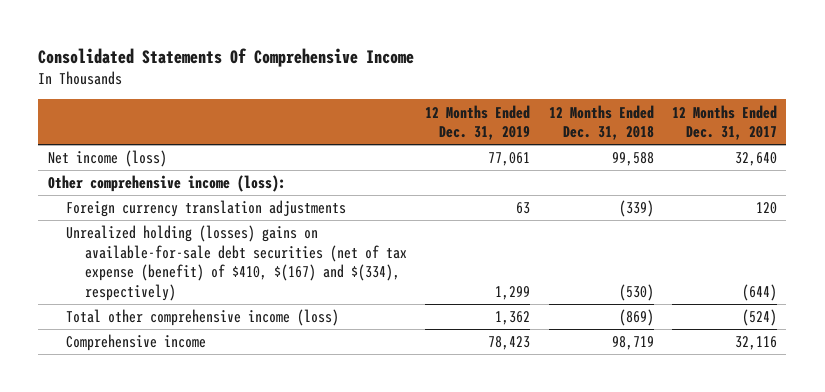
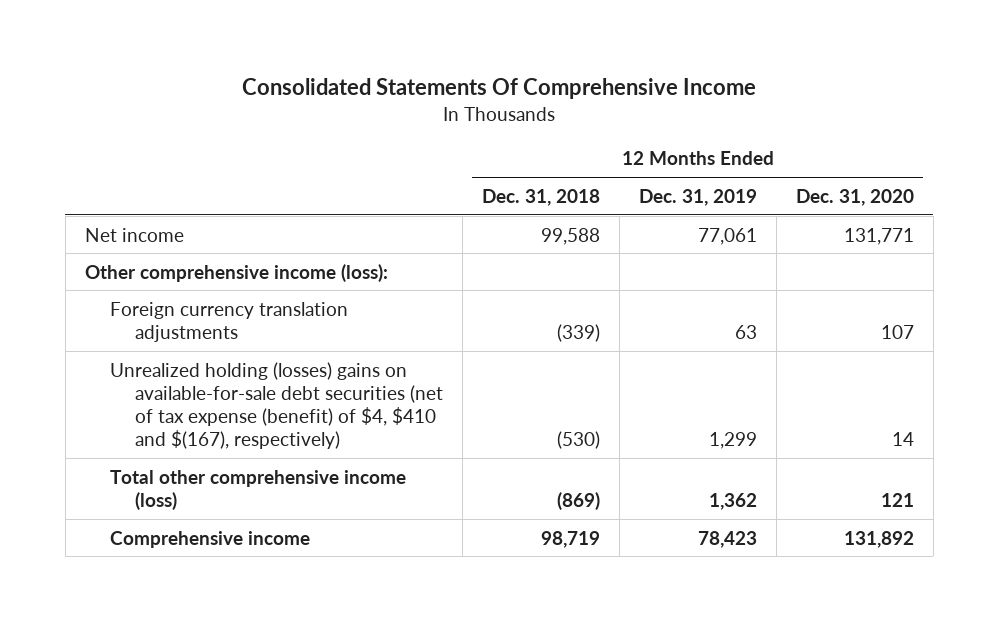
- | 12 Months Ended Dec. 31, 2019 | 12 Months Ended Dec. 31, 2018 | 12 Months Ended Dec. 31, 2017
+ | 12 Months Ended Dec. 31, 2018 | 12 Months Ended Dec. 31, 2019 | 12 Months Ended Dec. 31, 2020
- Net income (loss) | 77,061 | 99,588 | 32,640
+ Net income | 99,588 | 77,061 | 131,771
- Unrealized holding (losses) gains on available-for-sale debt securities (net of tax expense (benefit) of $410, $(167) and $(334), respectively) | 1,299 | (530) | (644)
+ Unrealized holding (losses) gains on available-for-sale debt securities (net of tax expense (benefit) of $4, $410 and $(167), respectively) | (530) | 1,299 | 14

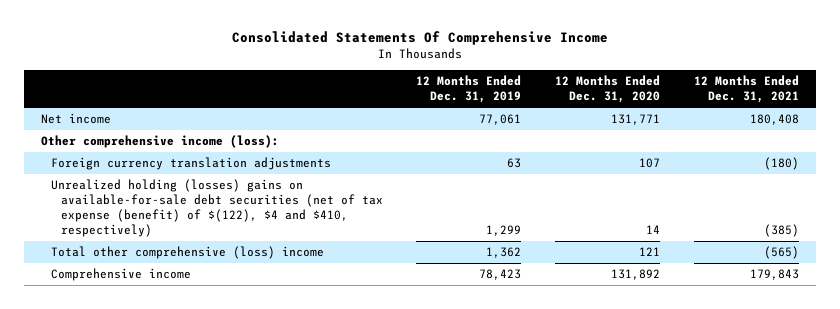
- | 12 Months Ended Dec. 31, 2018 | 12 Months Ended Dec. 31, 2019 | 12 Months Ended Dec. 31, 2020
+ | 12 Months Ended Dec. 31, 2019 | 12 Months Ended Dec. 31, 2020 | 12 Months Ended Dec. 31, 2021
- Unrealized holding (losses) gains on available-for-sale debt securities (net of tax expense (benefit) of $4, $410 and $(167), respectively) | (530) | 1,299 | 14
- Total other comprehensive income (loss) | (869) | 1,362 | 121
+ Unrealized holding (losses) gains on available-for-sale debt securities (net of tax expense (benefit) of $(122), $4 and $410, respectively) | 1,299 | 14 | (385)
+ Total other comprehensive (loss) income | 1,362 | 121 | (565)

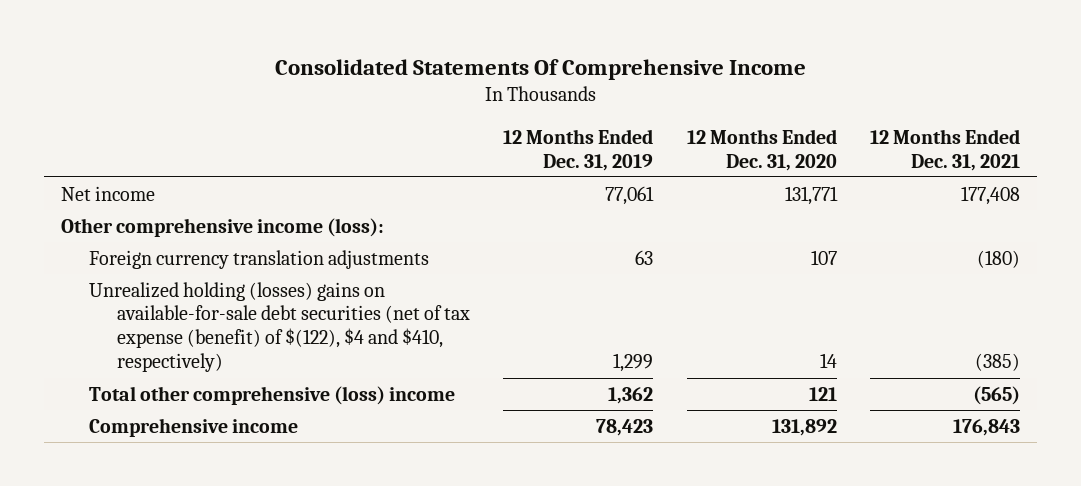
- Net income | 77,061 | 131,771 | 180,408
+ Net income | 77,061 | 131,771 | 177,408
- Comprehensive income | 78,423 | 131,892 | 179,843
+ Comprehensive income | 78,423 | 131,892 | 176,843

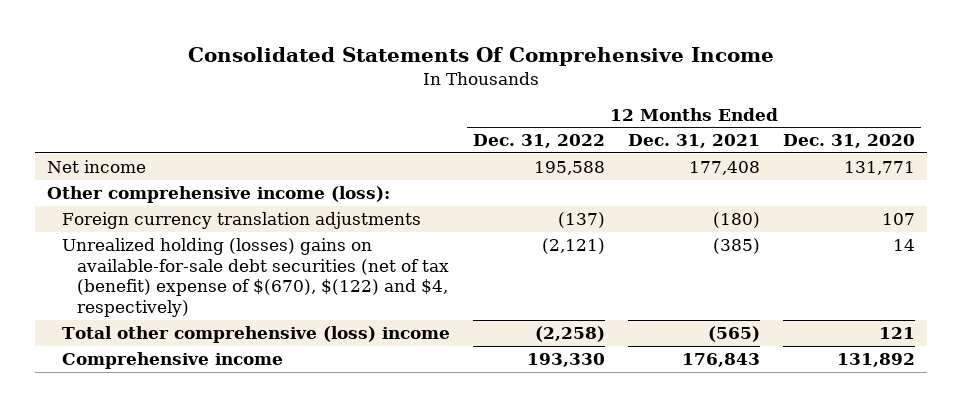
- | 12 Months Ended Dec. 31, 2019 | 12 Months Ended Dec. 31, 2020 | 12 Months Ended Dec. 31, 2021
+ | 12 Months Ended Dec. 31, 2022 | 12 Months Ended Dec. 31, 2021 | 12 Months Ended Dec. 31, 2020
- Unrealized holding (losses) gains on available-for-sale debt securities (net of tax expense (benefit) of $(122), $4 and $410, respectively) | 1,299 | 14 | (385)
+ Unrealized holding (losses) gains on available-for-sale debt securities (net of tax (benefit) expense of $(670), $(122) and $4, respectively) | (2,121) | (385) | 14

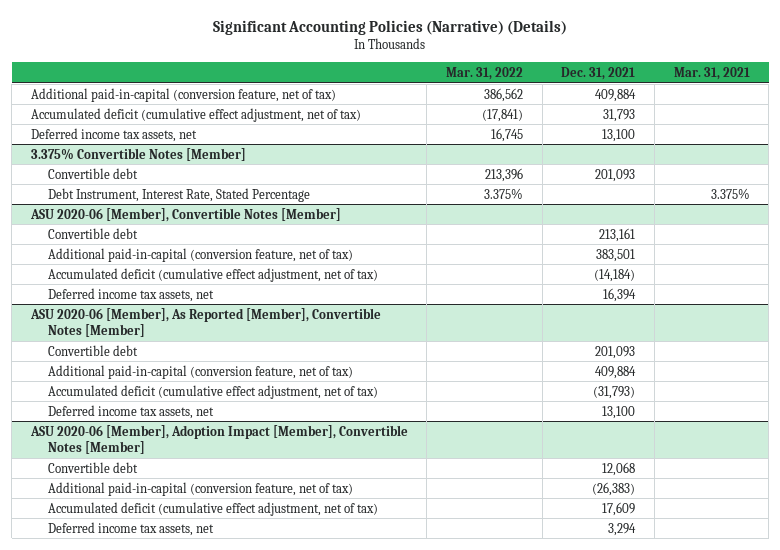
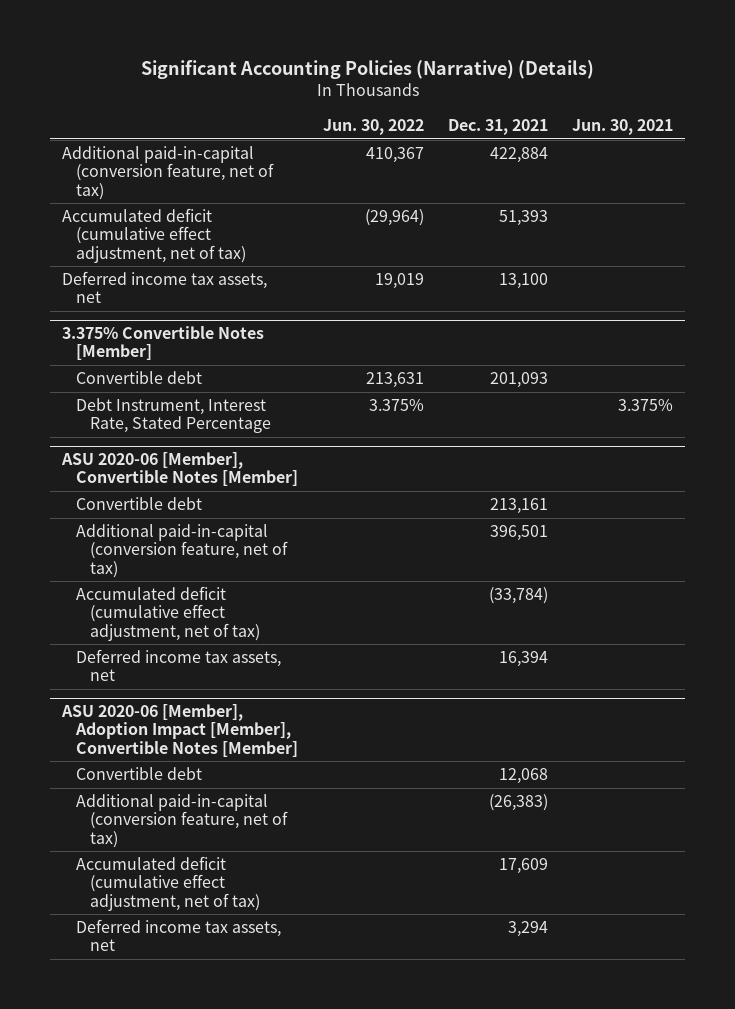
- | Mar. 31, 2022 | Dec. 31, 2021 | Mar. 31, 2021
+ | Jun. 30, 2022 | Dec. 31, 2021 | Jun. 30, 2021
- Additional paid-in-capital (conversion feature, net of tax) | 386,562 | 409,884 |
- Accumulated deficit (cumulative effect adjustment, net of tax) | (17,841) | 31,793 |
+ Additional paid-in-capital (conversion feature, net of tax) | 410,367 | 422,884 |
+ Accumulated deficit (cumulative effect adjustment, net of tax) | (29,964) | 51,393 |
@ ASU 2020-06 [Member], Convertible Notes [Member]
- Additional paid-in-capital (conversion feature, net of tax) | | 383,501 |
- Accumulated deficit (cumulative effect adjustment, net of tax) | | (14,184) |
+ Additional paid-in-capital (conversion feature, net of tax) | | 396,501 |
+ Accumulated deficit (cumulative effect adjustment, net of tax) | | (33,784) |
- ASU 2020-06 [Member], As Reported [Member], Convertible Notes [Member]
- Convertible debt | | 201,093 |
- Additional paid-in-capital (conversion feature, net of tax) | | 409,884 |
- Accumulated deficit (cumulative effect adjustment, net of tax) | | (31,793) |
- Deferred income tax assets, net | | 13,100 |

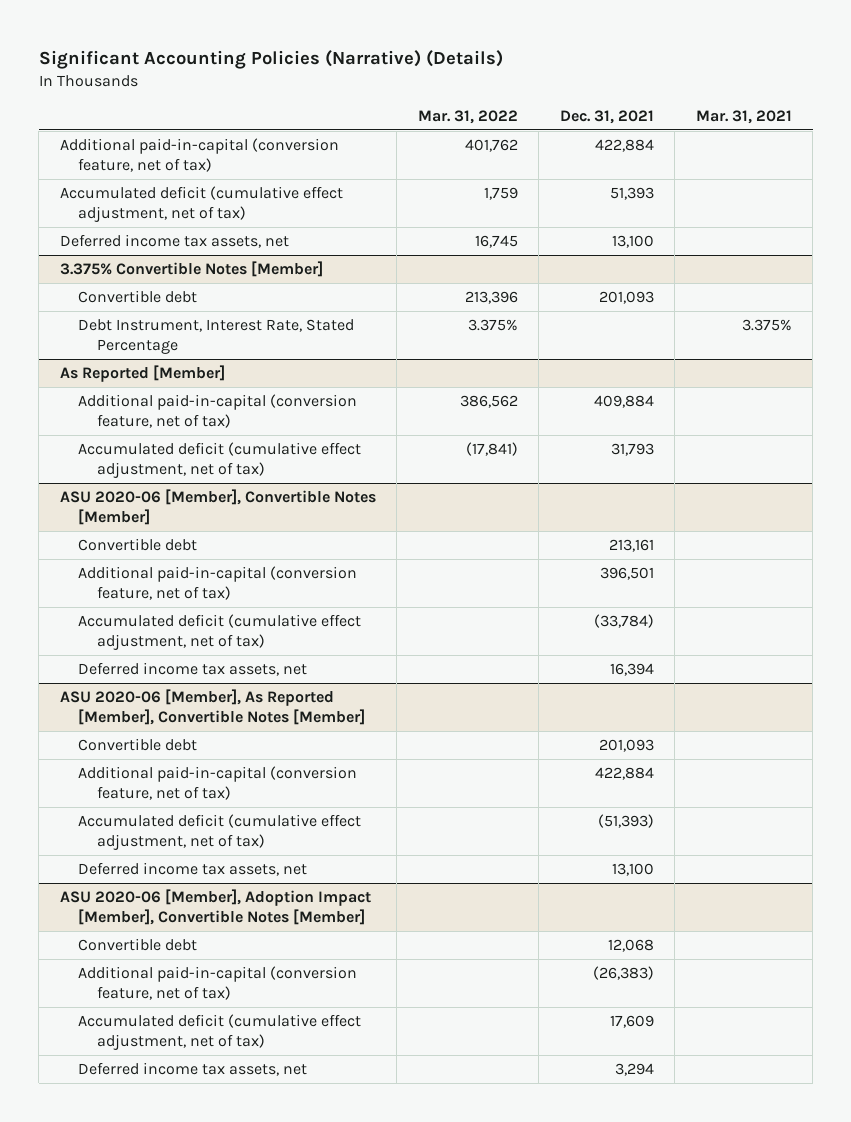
- | Jun. 30, 2022 | Dec. 31, 2021 | Jun. 30, 2021
+ | Mar. 31, 2022 | Dec. 31, 2021 | Mar. 31, 2021
+ As Reported [Member]
+ Additional paid-in-capital (conversion feature, net of tax) | 386,562 | 409,884 |
+ Accumulated deficit (cumulative effect adjustment, net of tax) | (17,841) | 31,793 |
+ ASU 2020-06 [Member], As Reported [Member], Convertible Notes [Member]
+ Convertible debt | | 201,093 |
+ Additional paid-in-capital (conversion feature, net of tax) | | 422,884 |
+ Accumulated deficit (cumulative effect adjustment, net of tax) | | (51,393) |
+ Deferred income tax assets, net | | 13,100 |

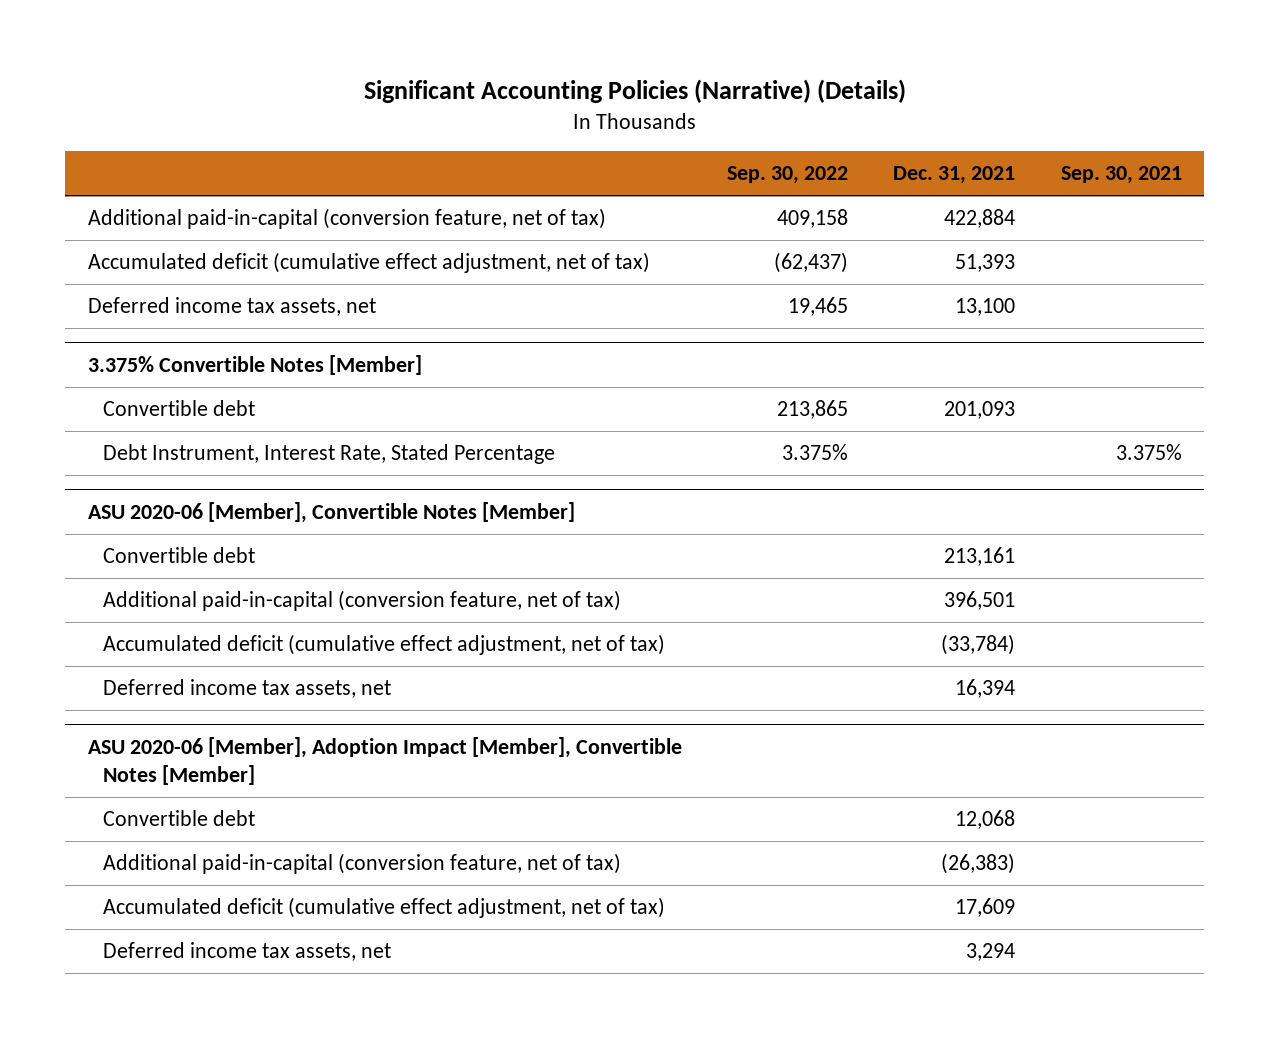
- | Mar. 31, 2022 | Dec. 31, 2021 | Mar. 31, 2021
+ | Sep. 30, 2022 | Dec. 31, 2021 | Sep. 30, 2021
- As Reported [Member]
- Additional paid-in-capital (conversion feature, net of tax) | 386,562 | 409,884 |
- Accumulated deficit (cumulative effect adjustment, net of tax) | (17,841) | 31,793 |
- ASU 2020-06 [Member], As Reported [Member], Convertible Notes [Member]
- Convertible debt | | 201,093 |
- Additional paid-in-capital (conversion feature, net of tax) | | 422,884 |
- Accumulated deficit (cumulative effect adjustment, net of tax) | | (51,393) |
- Deferred income tax assets, net | | 13,100 |

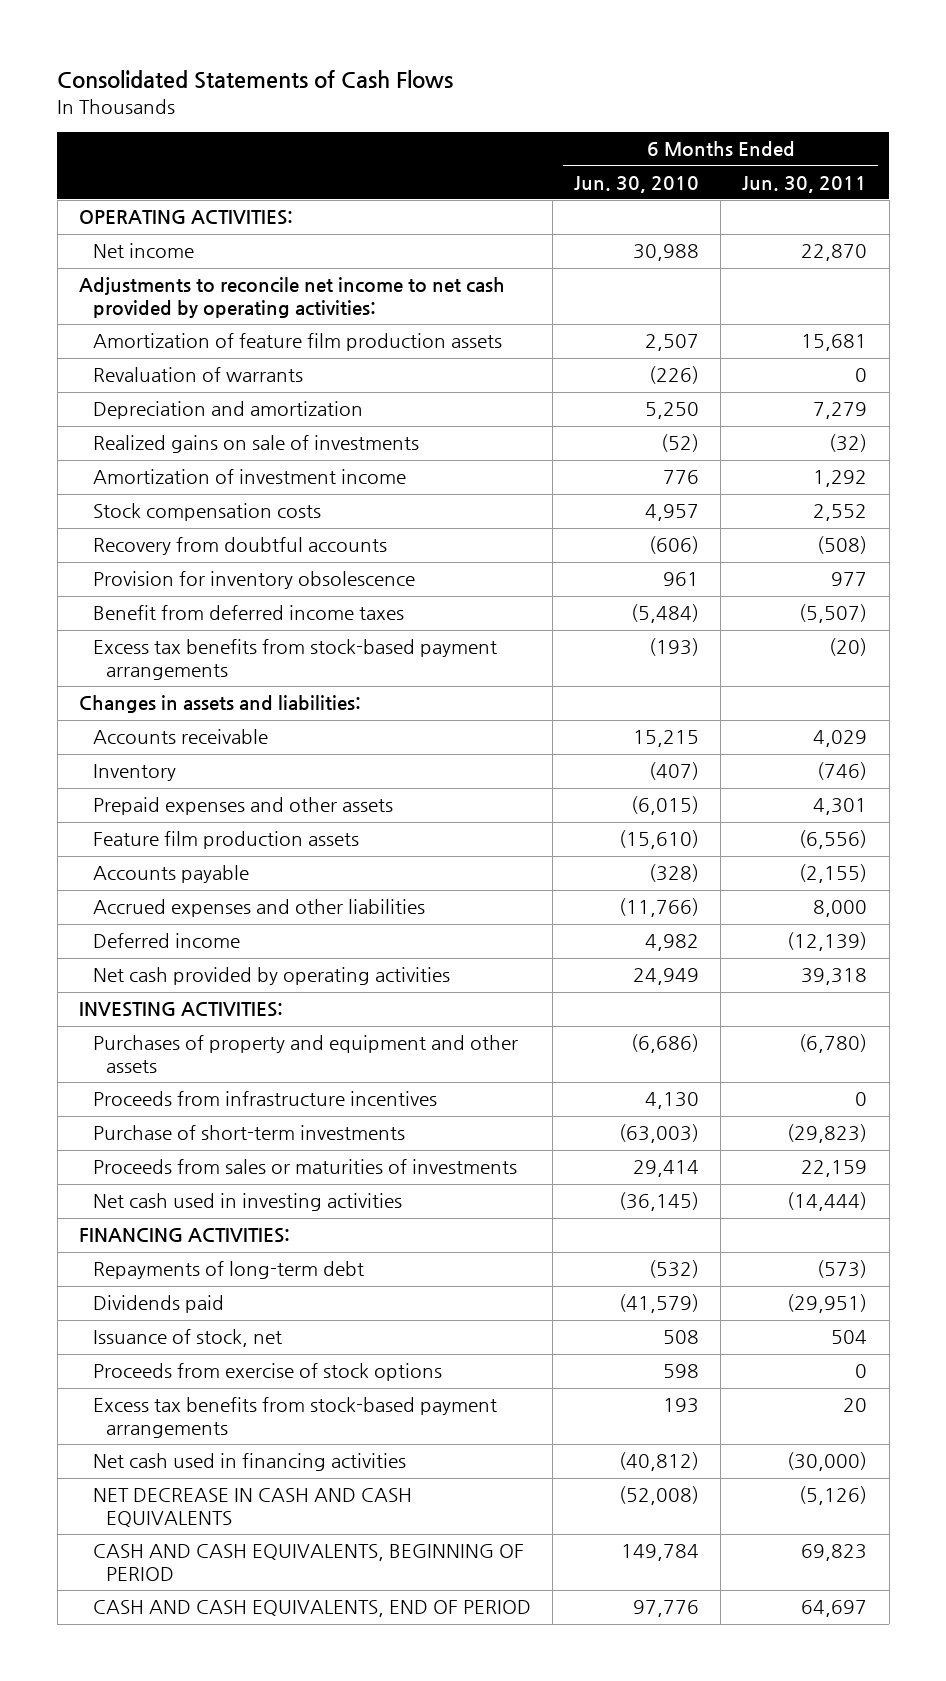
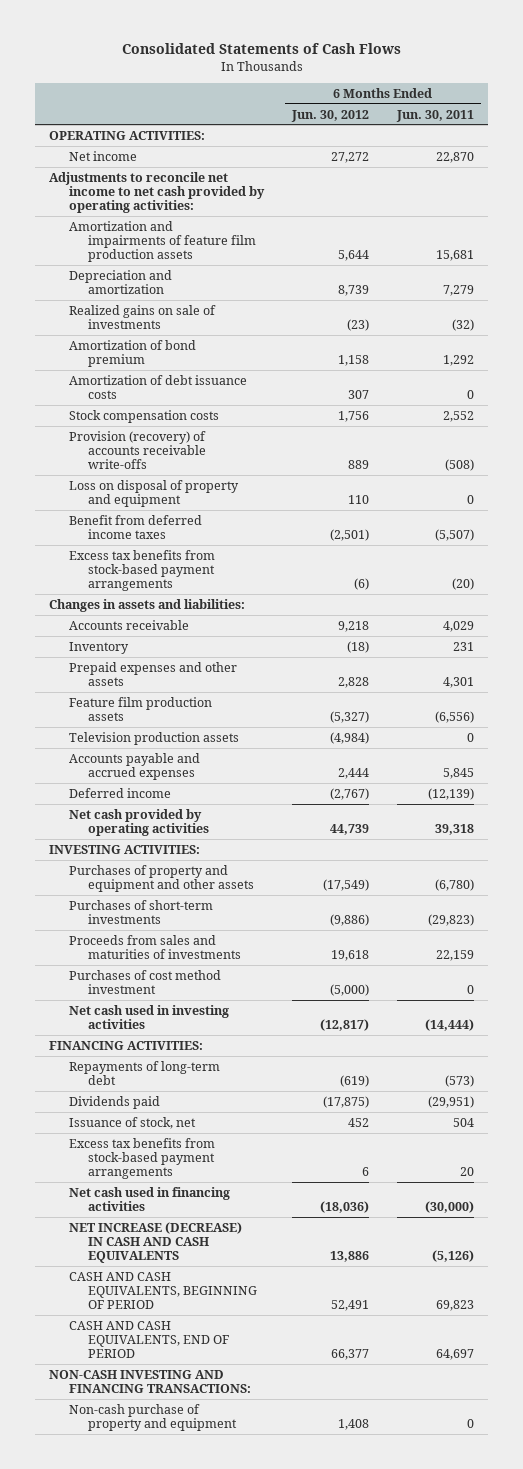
- | 6 Months Ended Jun. 30, 2010 | 6 Months Ended Jun. 30, 2011
+ | 6 Months Ended Jun. 30, 2012 | 6 Months Ended Jun. 30, 2011
- Amortization of feature film production assets | 2,507 | 15,681
- Revaluation of warrants | (226) | 0
+ Amortization and impairments of feature film production assets | 5,644 | 15,681
- Amortization of investment income | 776 | 1,292
+ Amortization of bond premium | 1,158 | 1,292
+ Amortization of debt issuance costs | 307 | 0
- Recovery from doubtful accounts | (606) | (508)
- Provision for inventory obsolescence | 961 | 977
+ Provision (recovery) of accounts receivable write-offs | 889 | (508)
+ Loss on disposal of property and equipment | 110 | 0
- Inventory | (407) | (746)
+ Inventory | (18) | 231
- Accounts payable | (328) | (2,155)
- Accrued expenses and other liabilities | (11,766) | 8,000
+ Television production assets | (4,984) | 0
+ Accounts payable and accrued expenses | 2,444 | 5,845
- Proceeds from infrastructure incentives | 4,130 | 0
- Purchase of short-term investments | (63,003) | (29,823)
- Proceeds from sales or maturities of investments | 29,414 | 22,159
+ Purchases of short-term investments | (9,886) | (29,823)
+ Proceeds from sales and maturities of investments | 19,618 | 22,159
+ Purchases of cost method investment | (5,000) | 0
- Proceeds from exercise of stock options | 598 | 0
- NET DECREASE IN CASH AND CASH EQUIVALENTS | (52,008) | (5,126)
+ NET INCREASE (DECREASE) IN CASH AND CASH EQUIVALENTS | 13,886 | (5,126)
+ NON-CASH INVESTING AND FINANCING TRANSACTIONS:
+ Non-cash purchase of property and equipment | 1,408 | 0

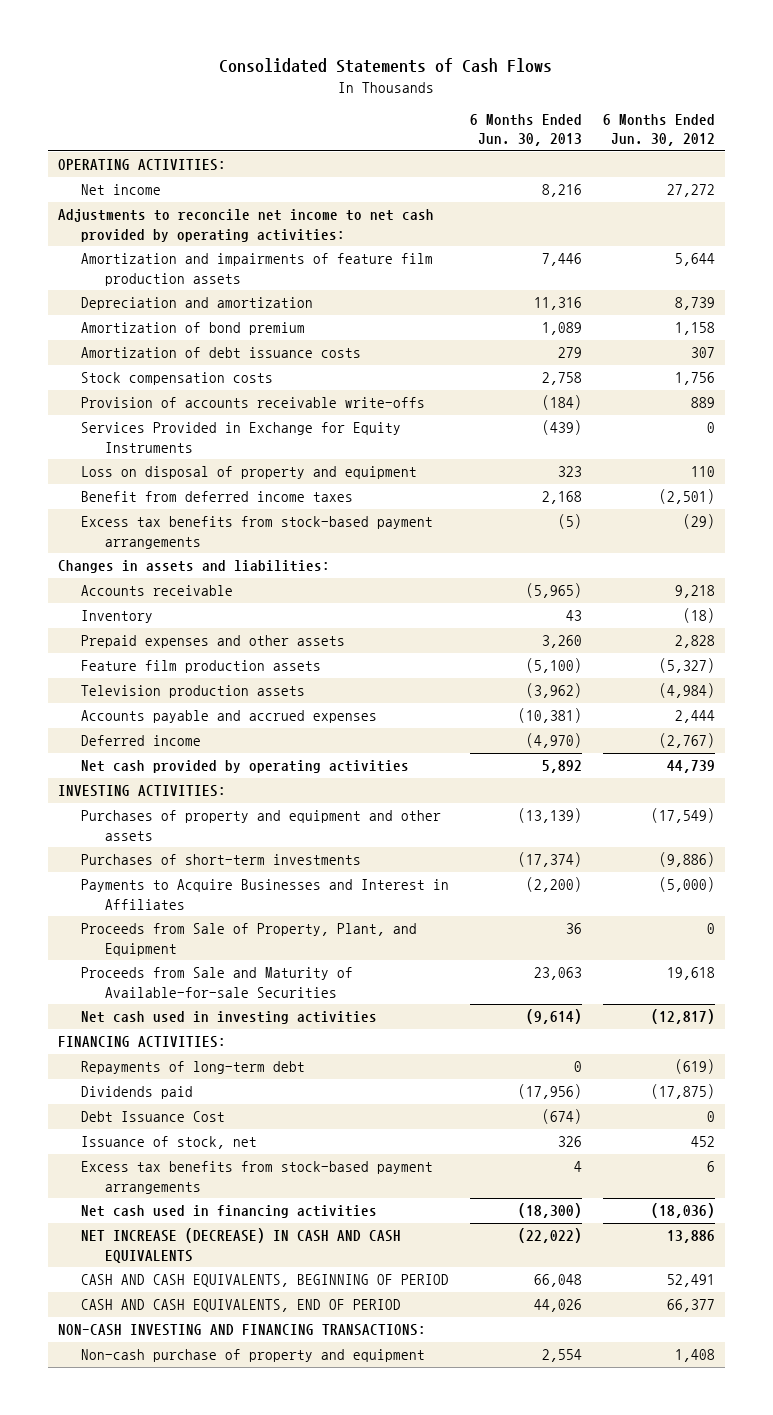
- | 6 Months Ended Jun. 30, 2012 | 6 Months Ended Jun. 30, 2011
+ | 6 Months Ended Jun. 30, 2013 | 6 Months Ended Jun. 30, 2012
- Realized gains on sale of investments | (23) | (32)
- Provision (recovery) of accounts receivable write-offs | 889 | (508)
+ Provision of accounts receivable write-offs | (184) | 889
+ Services Provided in Exchange for Equity Instruments | (439) | 0
- Excess tax benefits from stock-based payment arrangements | (6) | (20)
+ Excess tax benefits from stock-based payment arrangements | (5) | (29)
- Proceeds from sales and maturities of investments | 19,618 | 22,159
- Purchases of cost method investment | (5,000) | 0
+ Payments to Acquire Businesses and Interest in Affiliates | (2,200) | (5,000)
+ Proceeds from Sale of Property, Plant, and Equipment | 36 | 0
+ Proceeds from Sale and Maturity of Available-for-sale Securities | 23,063 | 19,618
+ Debt Issuance Cost | (674) | 0

